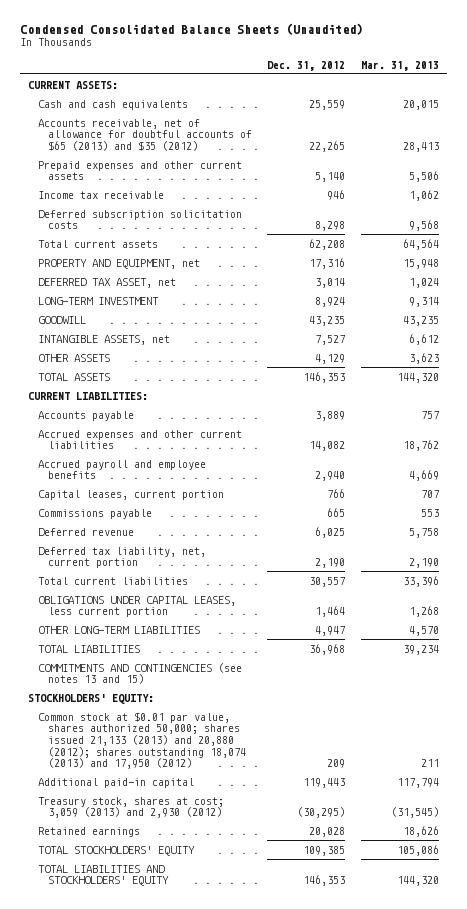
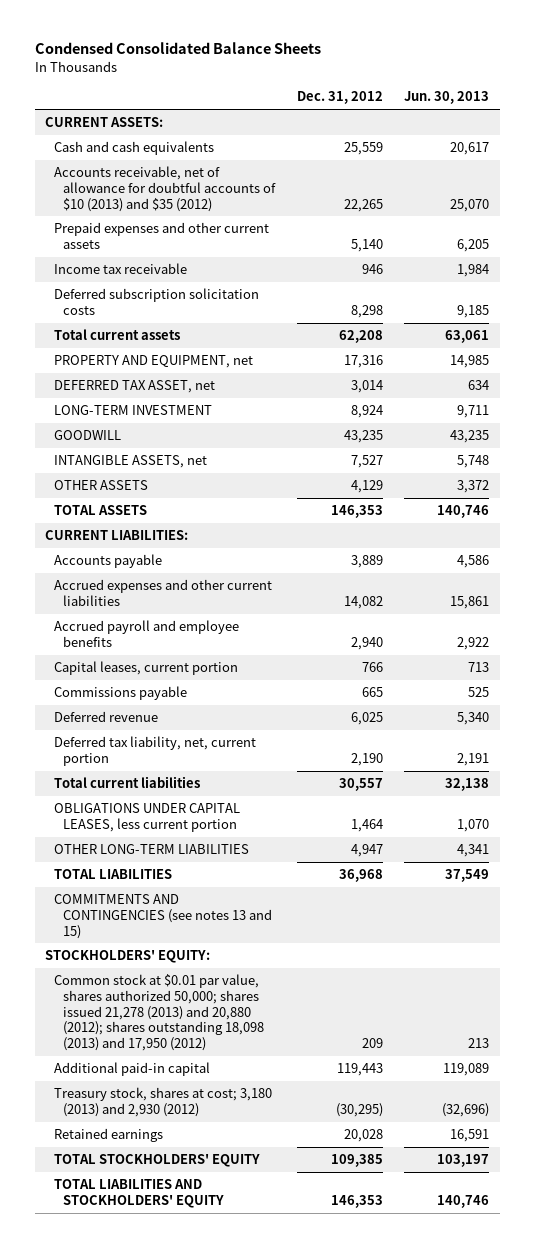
- Condensed Consolidated Balance Sheets (Unaudited)
+ Condensed Consolidated Balance Sheets
- | Dec. 31, 2012 | Mar. 31, 2013
+ | Dec. 31, 2012 | Jun. 30, 2013
- Accounts receivable, net of allowance for doubtful accounts of $65 (2013) and $35 (2012) | 22,265 | 28,413
+ Accounts receivable, net of allowance for doubtful accounts of $10 (2013) and $35 (2012) | 22,265 | 25,070
- Common stock at $0.01 par value, shares authorized 50,000; shares issued 21,133 (2013) and 20,880 (2012); shares outstanding 18,074 (2013) and 17,950 (2012) | 209 | 211
+ Common stock at $0.01 par value, shares authorized 50,000; shares issued 21,278 (2013) and 20,880 (2012); shares outstanding 18,098 (2013) and 17,950 (2012) | 209 | 213
- Treasury stock, shares at cost; 3,059 (2013) and 2,930 (2012) | (30,295) | (31,545)
+ Treasury stock, shares at cost; 3,180 (2013) and 2,930 (2012) | (30,295) | (32,696)

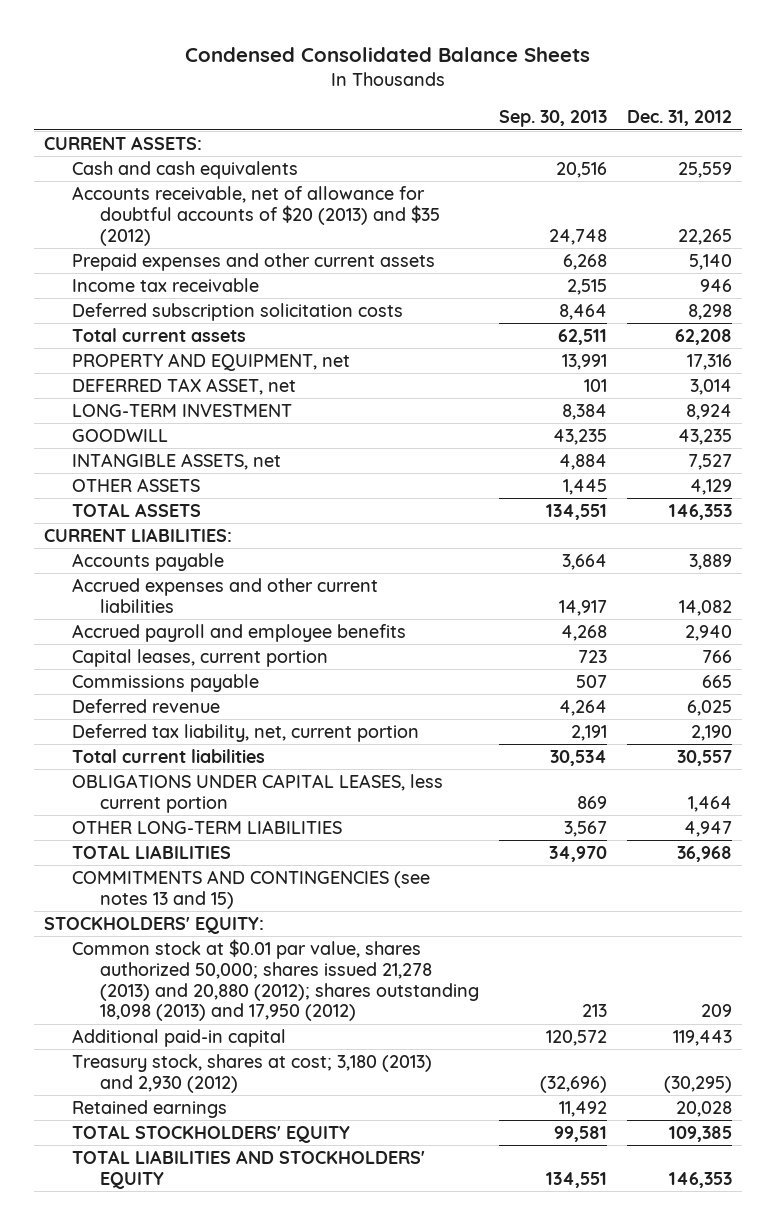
- | Dec. 31, 2012 | Jun. 30, 2013
+ | Sep. 30, 2013 | Dec. 31, 2012
- Accounts receivable, net of allowance for doubtful accounts of $10 (2013) and $35 (2012) | 22,265 | 25,070
+ Accounts receivable, net of allowance for doubtful accounts of $20 (2013) and $35 (2012) | 24,748 | 22,265

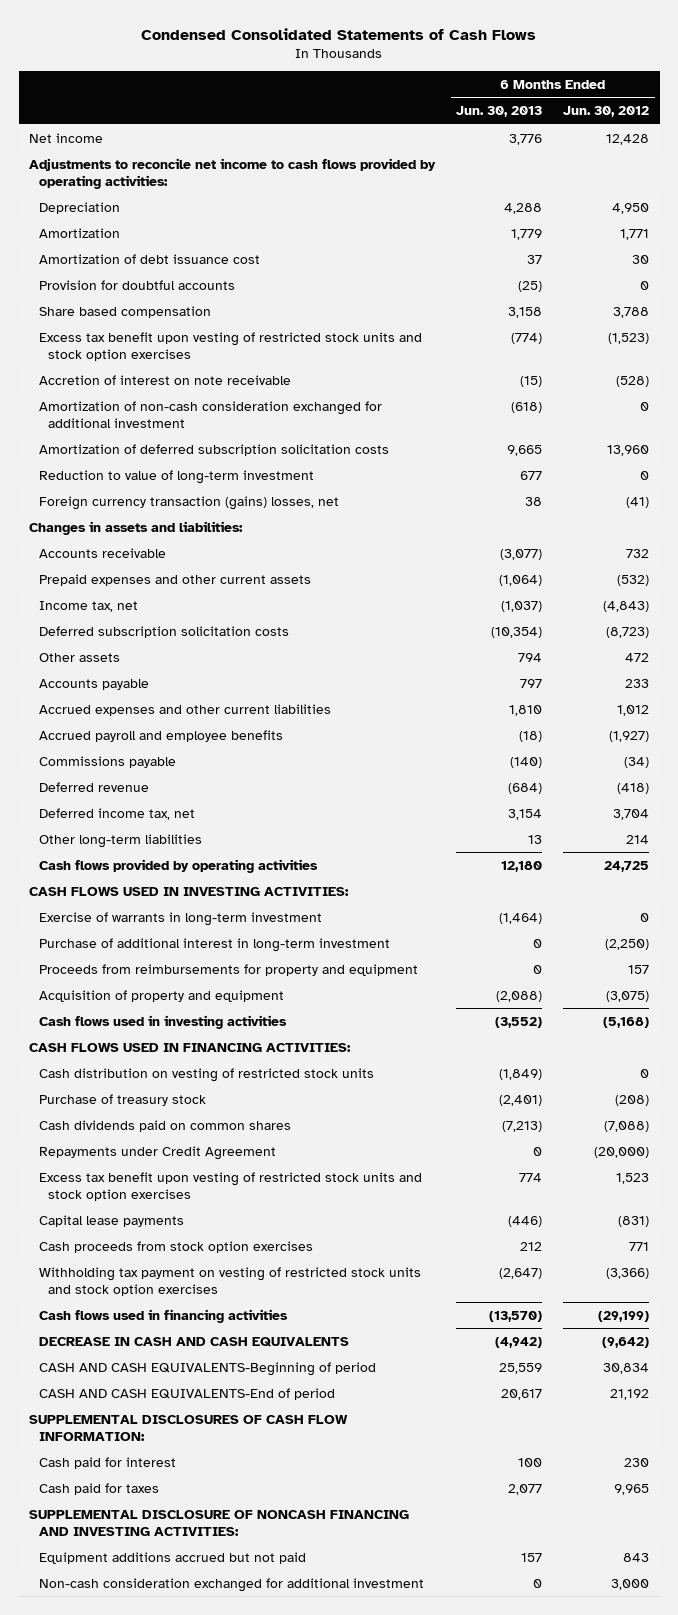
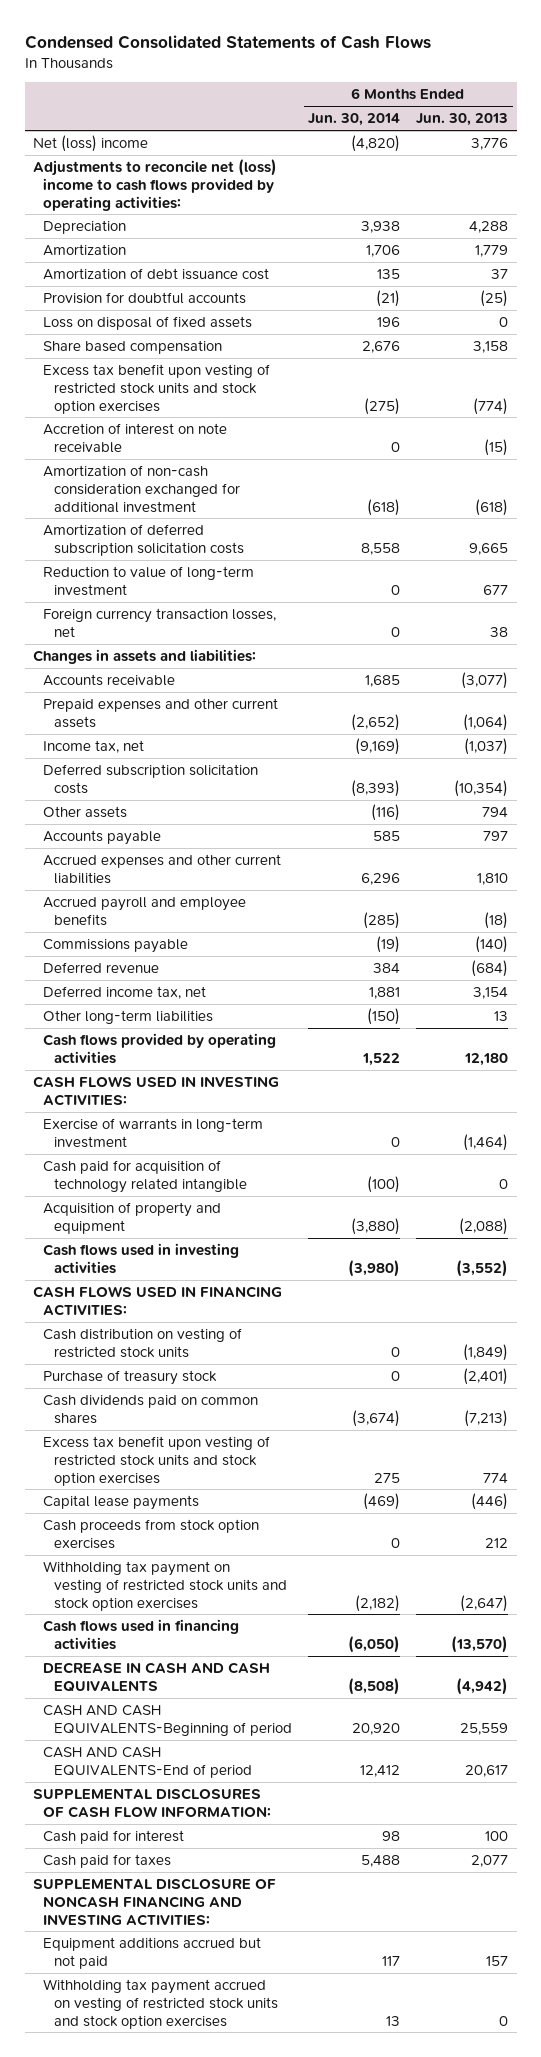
- | 6 Months Ended Jun. 30, 2013 | 6 Months Ended Jun. 30, 2012
+ | 6 Months Ended Jun. 30, 2014 | 6 Months Ended Jun. 30, 2013
- Net income | 3,776 | 12,428
- Adjustments to reconcile net income to cash flows provided by operating activities:
+ Net (loss) income | (4,820) | 3,776
+ Adjustments to reconcile net (loss) income to cash flows provided by operating activities:
+ Loss on disposal of fixed assets | 196 | 0
- Foreign currency transaction (gains) losses, net | 38 | (41)
+ Foreign currency transaction losses, net | 0 | 38
- Purchase of additional interest in long-term investment | 0 | (2,250)
- Proceeds from reimbursements for property and equipment | 0 | 157
+ Cash paid for acquisition of technology related intangible | (100) | 0
- Repayments under Credit Agreement | 0 | (20,000)
- Non-cash consideration exchanged for additional investment | 0 | 3,000
+ Withholding tax payment accrued on vesting of restricted stock units and stock option exercises | 13 | 0

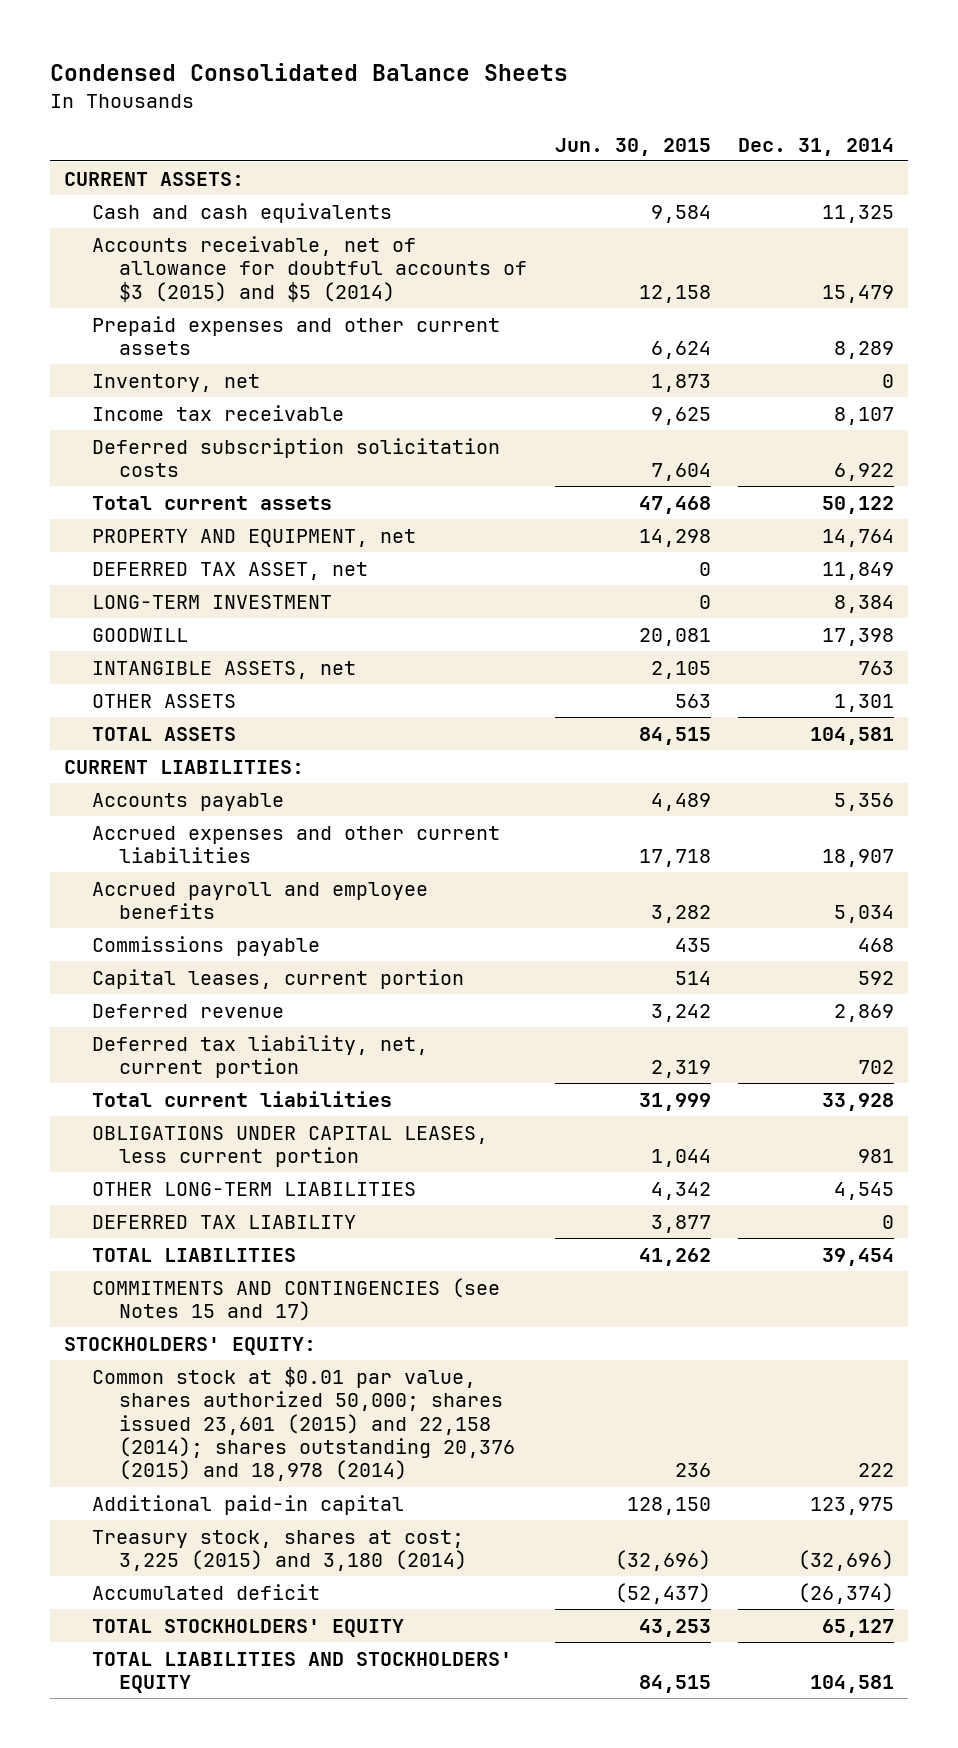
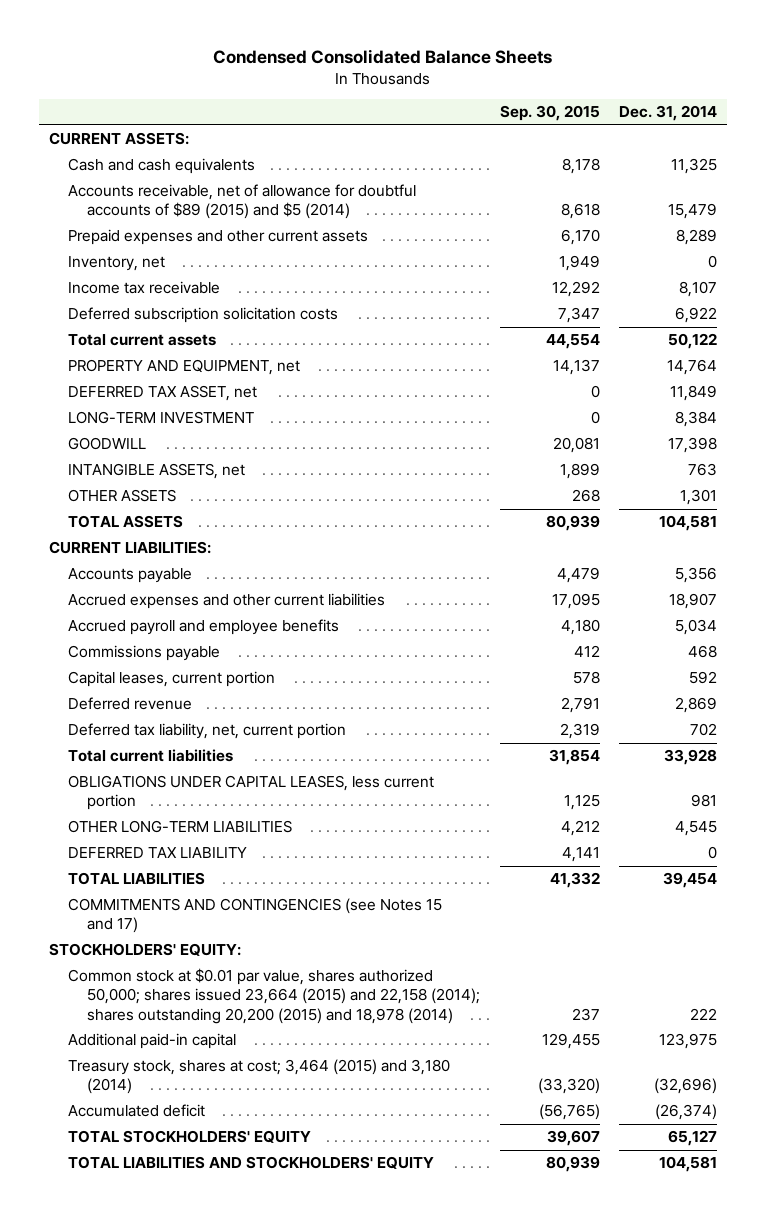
- | Jun. 30, 2015 | Dec. 31, 2014
+ | Sep. 30, 2015 | Dec. 31, 2014
- Accounts receivable, net of allowance for doubtful accounts of $3 (2015) and $5 (2014) | 12,158 | 15,479
+ Accounts receivable, net of allowance for doubtful accounts of $89 (2015) and $5 (2014) | 8,618 | 15,479
- Common stock at $0.01 par value, shares authorized 50,000; shares issued 23,601 (2015) and 22,158 (2014); shares outstanding 20,376 (2015) and 18,978 (2014) | 236 | 222
+ Common stock at $0.01 par value, shares authorized 50,000; shares issued 23,664 (2015) and 22,158 (2014); shares outstanding 20,200 (2015) and 18,978 (2014) | 237 | 222
- Treasury stock, shares at cost; 3,225 (2015) and 3,180 (2014) | (32,696) | (32,696)
+ Treasury stock, shares at cost; 3,464 (2015) and 3,180 (2014) | (33,320) | (32,696)

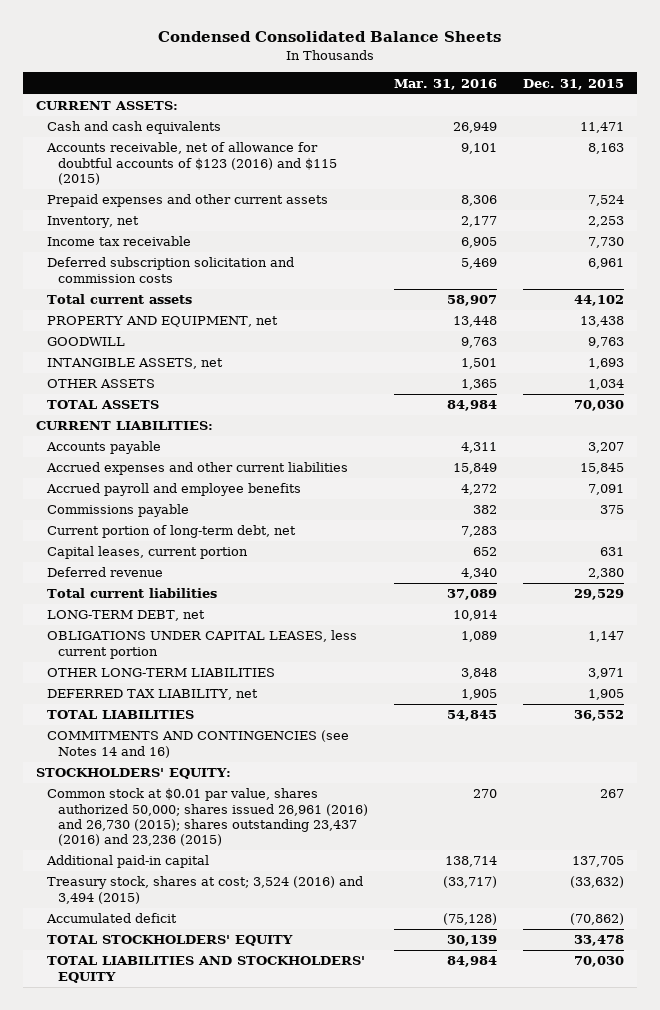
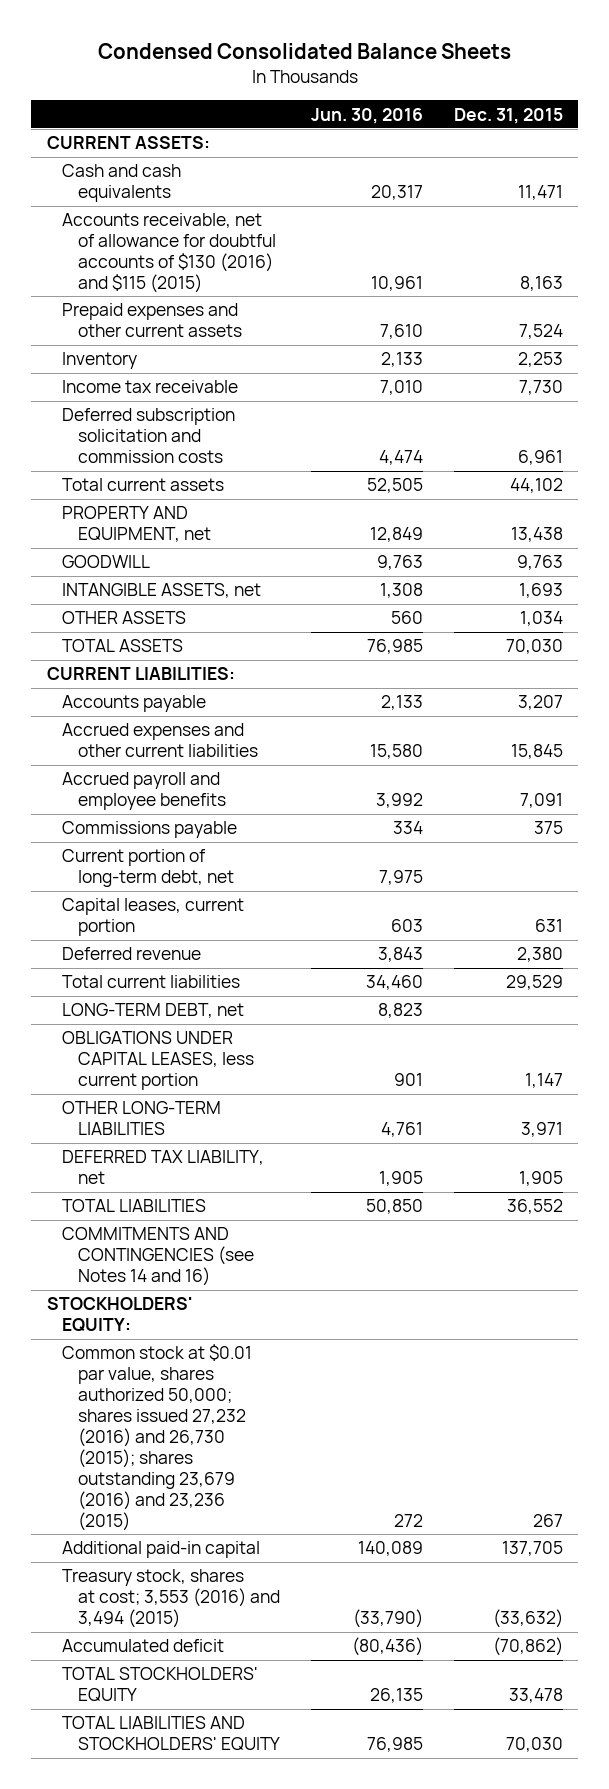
- | Mar. 31, 2016 | Dec. 31, 2015
+ | Jun. 30, 2016 | Dec. 31, 2015
- Accounts receivable, net of allowance for doubtful accounts of $123 (2016) and $115 (2015) | 9,101 | 8,163
+ Accounts receivable, net of allowance for doubtful accounts of $130 (2016) and $115 (2015) | 10,961 | 8,163
- Inventory, net | 2,177 | 2,253
+ Inventory | 2,133 | 2,253
- Common stock at $0.01 par value, shares authorized 50,000; shares issued 26,961 (2016) and 26,730 (2015); shares outstanding 23,437 (2016) and 23,236 (2015) | 270 | 267
+ Common stock at $0.01 par value, shares authorized 50,000; shares issued 27,232 (2016) and 26,730 (2015); shares outstanding 23,679 (2016) and 23,236 (2015) | 272 | 267
- Treasury stock, shares at cost; 3,524 (2016) and 3,494 (2015) | (33,717) | (33,632)
+ Treasury stock, shares at cost; 3,553 (2016) and 3,494 (2015) | (33,790) | (33,632)

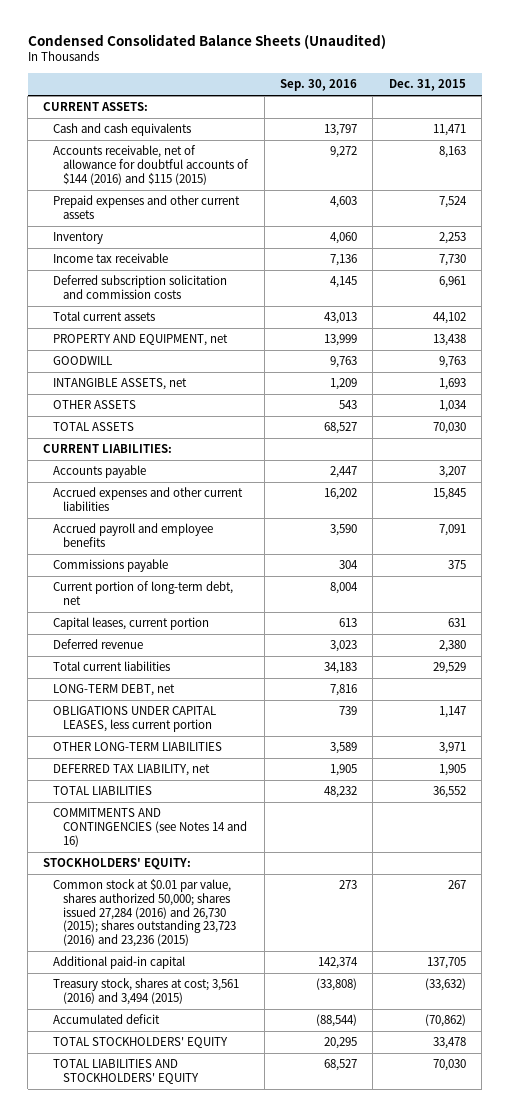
- Condensed Consolidated Balance Sheets
+ Condensed Consolidated Balance Sheets (Unaudited)
- | Jun. 30, 2016 | Dec. 31, 2015
+ | Sep. 30, 2016 | Dec. 31, 2015
- Accounts receivable, net of allowance for doubtful accounts of $130 (2016) and $115 (2015) | 10,961 | 8,163
+ Accounts receivable, net of allowance for doubtful accounts of $144 (2016) and $115 (2015) | 9,272 | 8,163
- Common stock at $0.01 par value, shares authorized 50,000; shares issued 27,232 (2016) and 26,730 (2015); shares outstanding 23,679 (2016) and 23,236 (2015) | 272 | 267
+ Common stock at $0.01 par value, shares authorized 50,000; shares issued 27,284 (2016) and 26,730 (2015); shares outstanding 23,723 (2016) and 23,236 (2015) | 273 | 267
- Treasury stock, shares at cost; 3,553 (2016) and 3,494 (2015) | (33,790) | (33,632)
+ Treasury stock, shares at cost; 3,561 (2016) and 3,494 (2015) | (33,808) | (33,632)

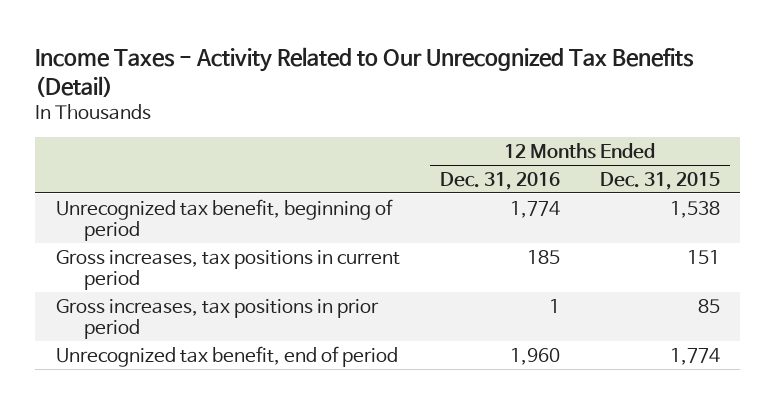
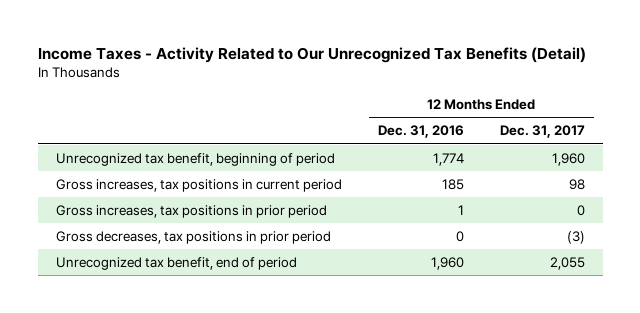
- | 12 Months Ended Dec. 31, 2016 | 12 Months Ended Dec. 31, 2015
+ | 12 Months Ended Dec. 31, 2016 | 12 Months Ended Dec. 31, 2017
+ Gross decreases, tax positions in prior period | 0 | (3)

